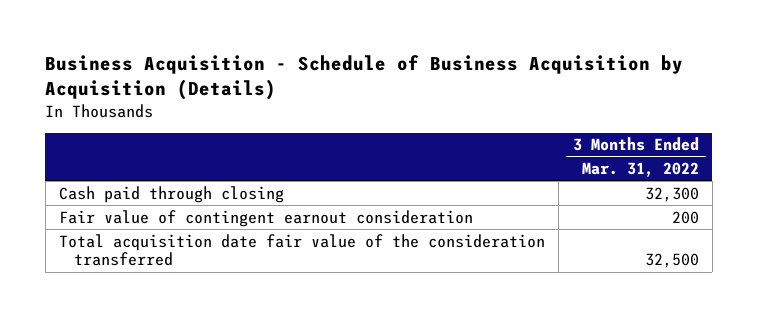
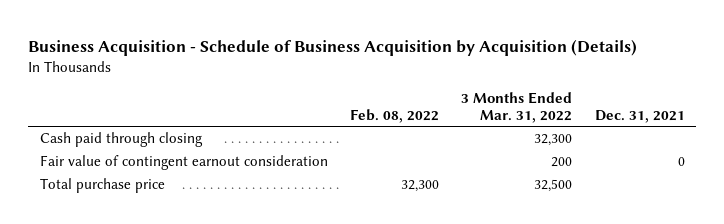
- | 3 Months Ended Mar. 31, 2022
+ | Feb. 08, 2022 | 3 Months Ended Mar. 31, 2022 | Dec. 31, 2021
- Total acquisition date fair value of the consideration transferred | 32,500
+ Total purchase price | 32,300 | 32,500 |

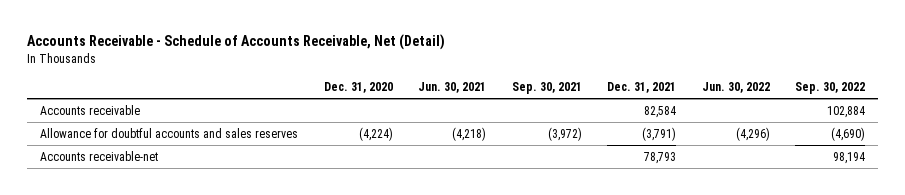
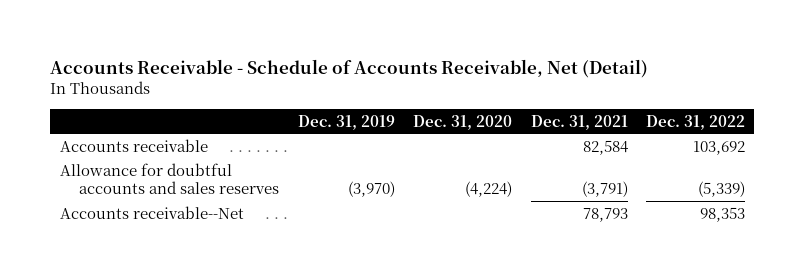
- | Dec. 31, 2020 | Jun. 30, 2021 | Sep. 30, 2021 | Dec. 31, 2021 | Jun. 30, 2022 | Sep. 30, 2022
+ | Dec. 31, 2019 | Dec. 31, 2020 | Dec. 31, 2021 | Dec. 31, 2022
- Accounts receivable-net | | | | 78,793 | | 98,194
+ Accounts receivable--Net | | | 78,793 | 98,353

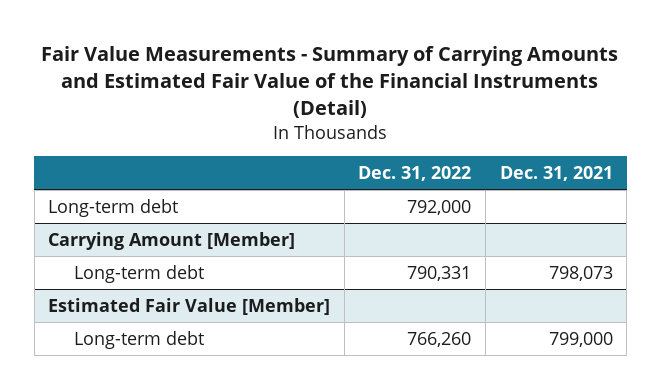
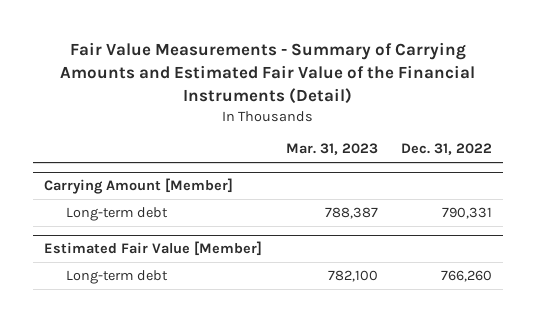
- | Dec. 31, 2022 | Dec. 31, 2021
+ | Mar. 31, 2023 | Dec. 31, 2022
- Long-term debt | 792,000 |

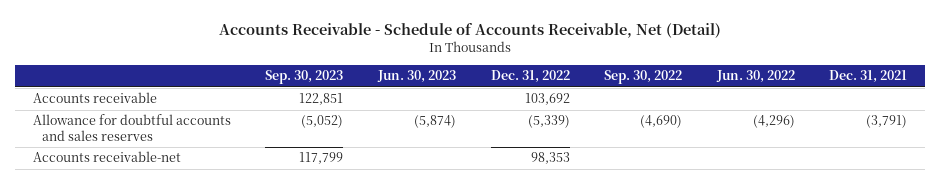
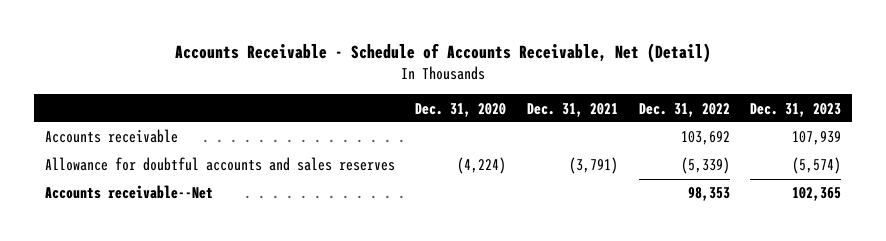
- | Sep. 30, 2023 | Jun. 30, 2023 | Dec. 31, 2022 | Sep. 30, 2022 | Jun. 30, 2022 | Dec. 31, 2021
+ | Dec. 31, 2020 | Dec. 31, 2021 | Dec. 31, 2022 | Dec. 31, 2023
- Accounts receivable-net | 117,799 | | 98,353 | | |
+ Accounts receivable--Net | | | 98,353 | 102,365

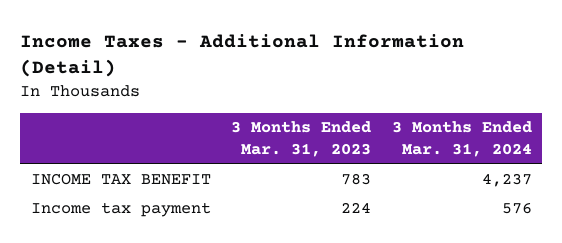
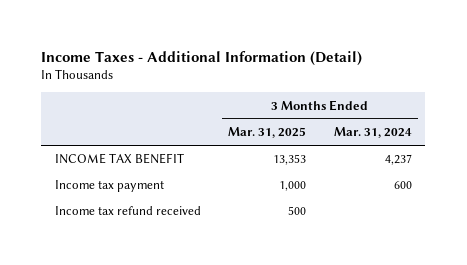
- | 3 Months Ended Mar. 31, 2023 | 3 Months Ended Mar. 31, 2024
+ | 3 Months Ended Mar. 31, 2025 | 3 Months Ended Mar. 31, 2024
- Income tax payment | 224 | 576
+ Income tax payment | 1,000 | 600
+ Income tax refund received | 500 |

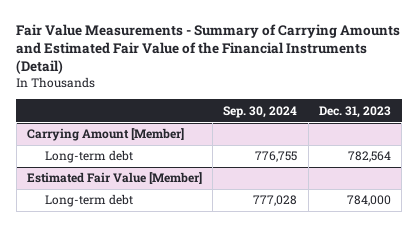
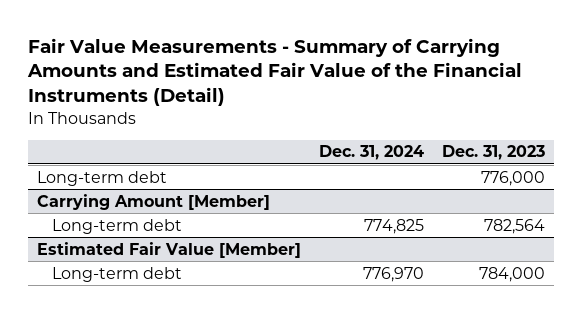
- | Sep. 30, 2024 | Dec. 31, 2023
+ | Dec. 31, 2024 | Dec. 31, 2023
+ Long-term debt | | 776,000

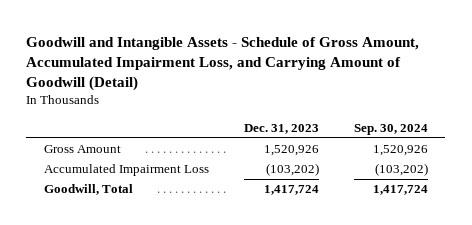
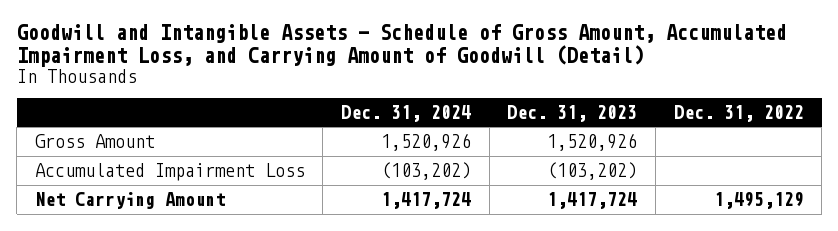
- | Dec. 31, 2023 | Sep. 30, 2024
+ | Dec. 31, 2024 | Dec. 31, 2023 | Dec. 31, 2022
- Goodwill, Total | 1,417,724 | 1,417,724
+ Net Carrying Amount | 1,417,724 | 1,417,724 | 1,495,129

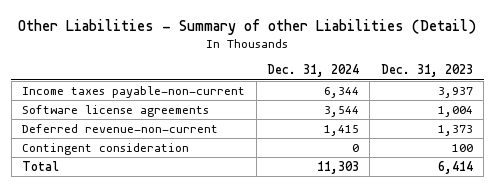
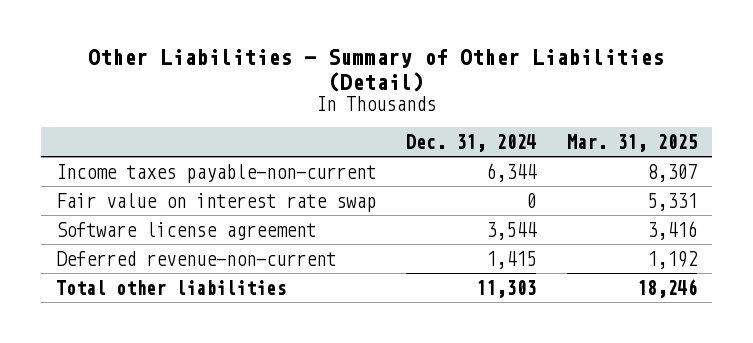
- Other Liabilities - Summary of other Liabilities (Detail)
+ Other Liabilities - Summary of Other Liabilities (Detail)
- | Dec. 31, 2024 | Dec. 31, 2023
+ | Dec. 31, 2024 | Mar. 31, 2025
- Software license agreements | 3,544 | 1,004
+ Fair value on interest rate swap | 0 | 5,331
+ Software license agreement | 3,544 | 3,416
- Contingent consideration | 0 | 100
- Total | 11,303 | 6,414
+ Total other liabilities | 11,303 | 18,246

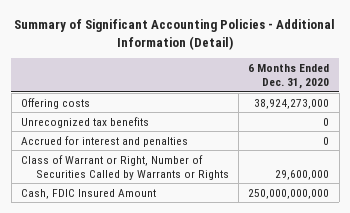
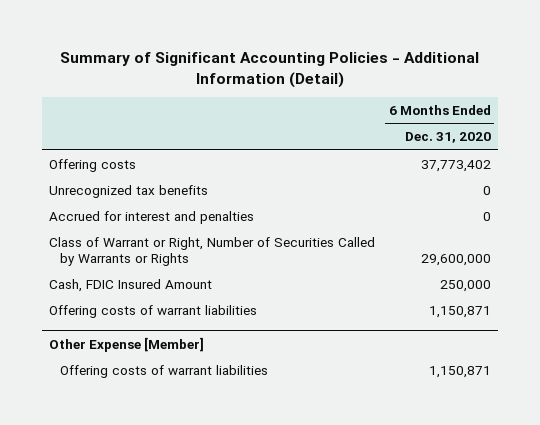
- Offering costs | 38,924,273,000
+ Offering costs | 37,773,402
- Cash, FDIC Insured Amount | 250,000,000,000
+ Cash, FDIC Insured Amount | 250,000
+ Offering costs of warrant liabilities | 1,150,871
+ Other Expense [Member]
+ Offering costs of warrant liabilities | 1,150,871

